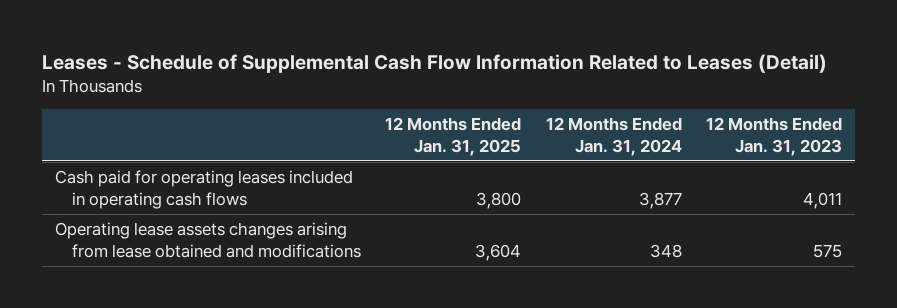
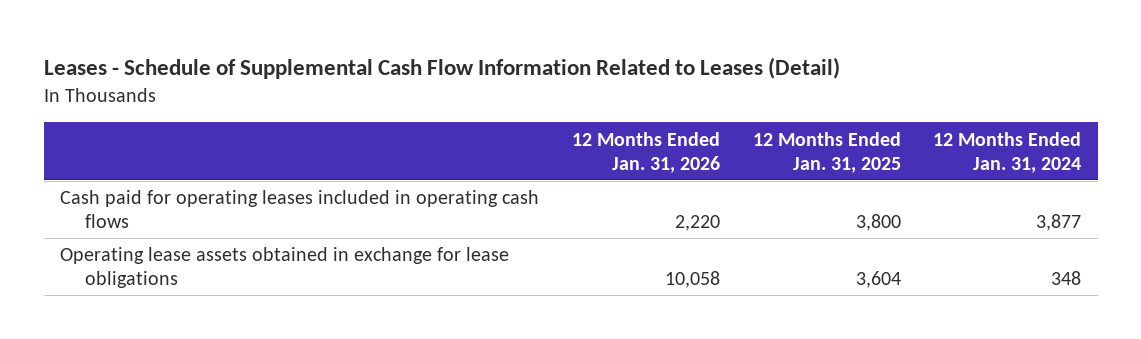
- | 12 Months Ended Jan. 31, 2025 | 12 Months Ended Jan. 31, 2024 | 12 Months Ended Jan. 31, 2023
+ | 12 Months Ended Jan. 31, 2026 | 12 Months Ended Jan. 31, 2025 | 12 Months Ended Jan. 31, 2024
- Operating lease assets changes arising from lease obtained and modifications | 3,604 | 348 | 575
+ Operating lease assets obtained in exchange for lease obligations | 10,058 | 3,604 | 348

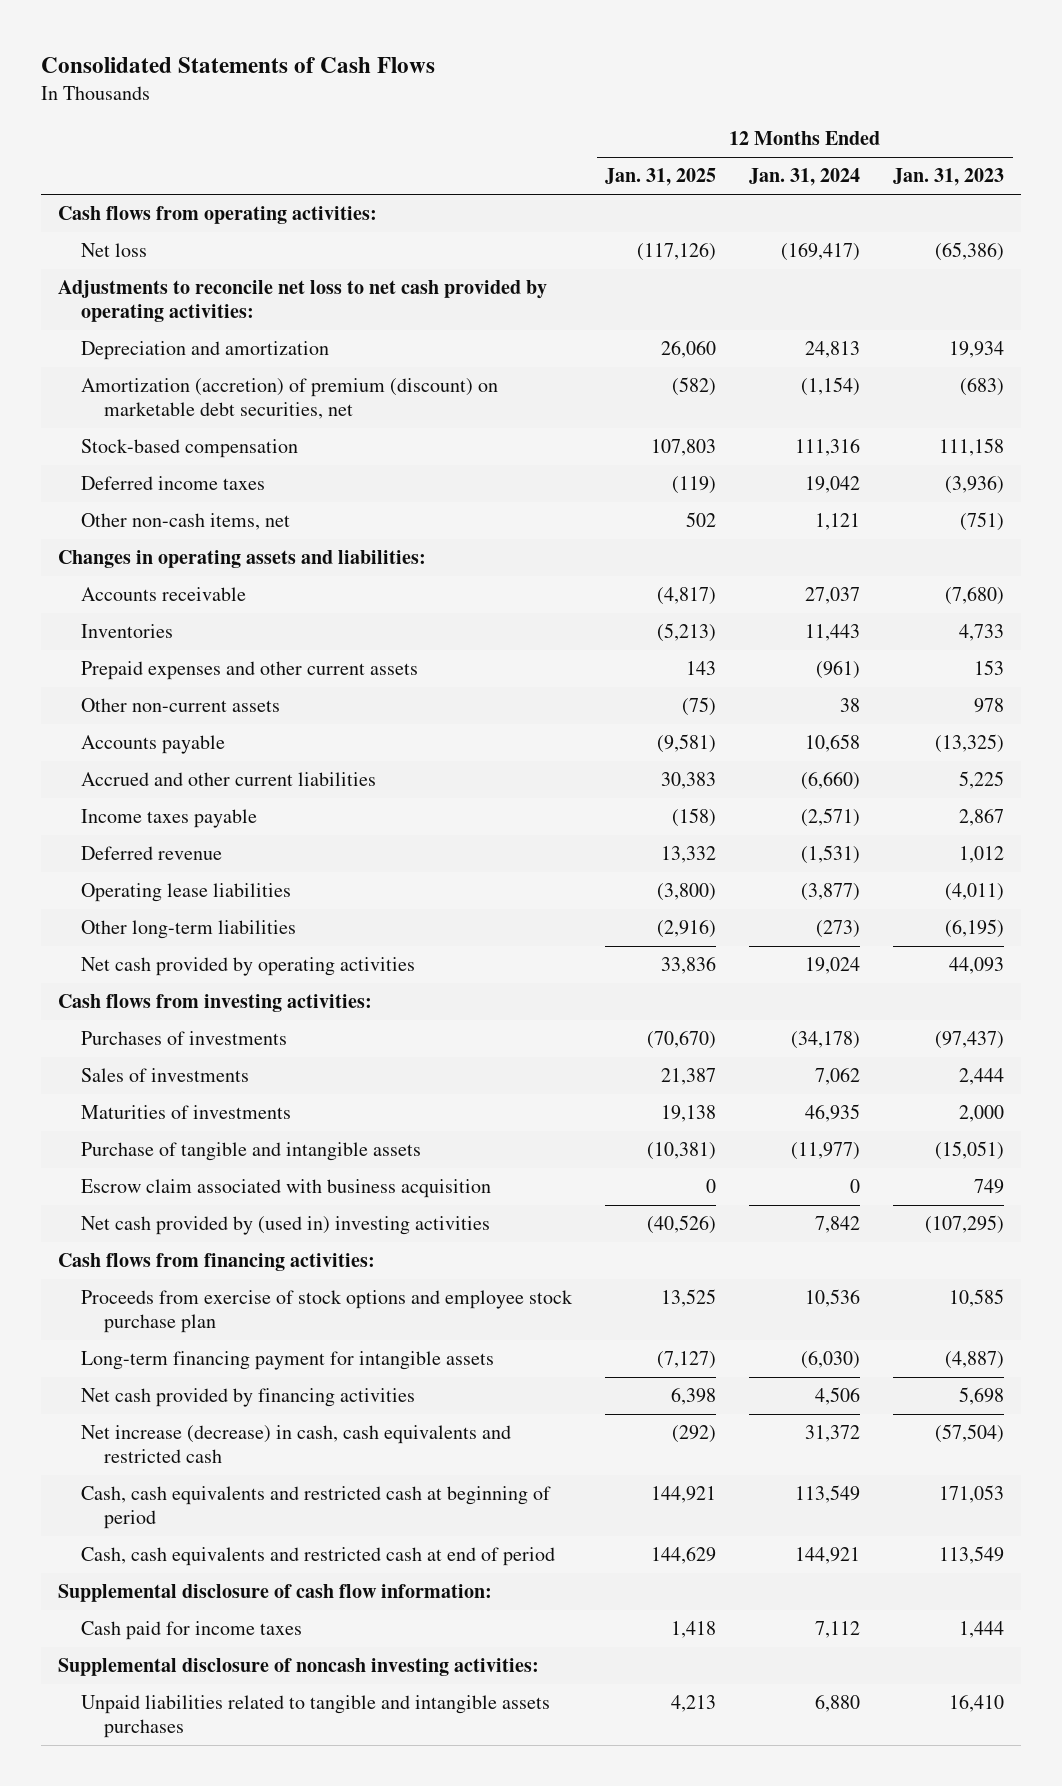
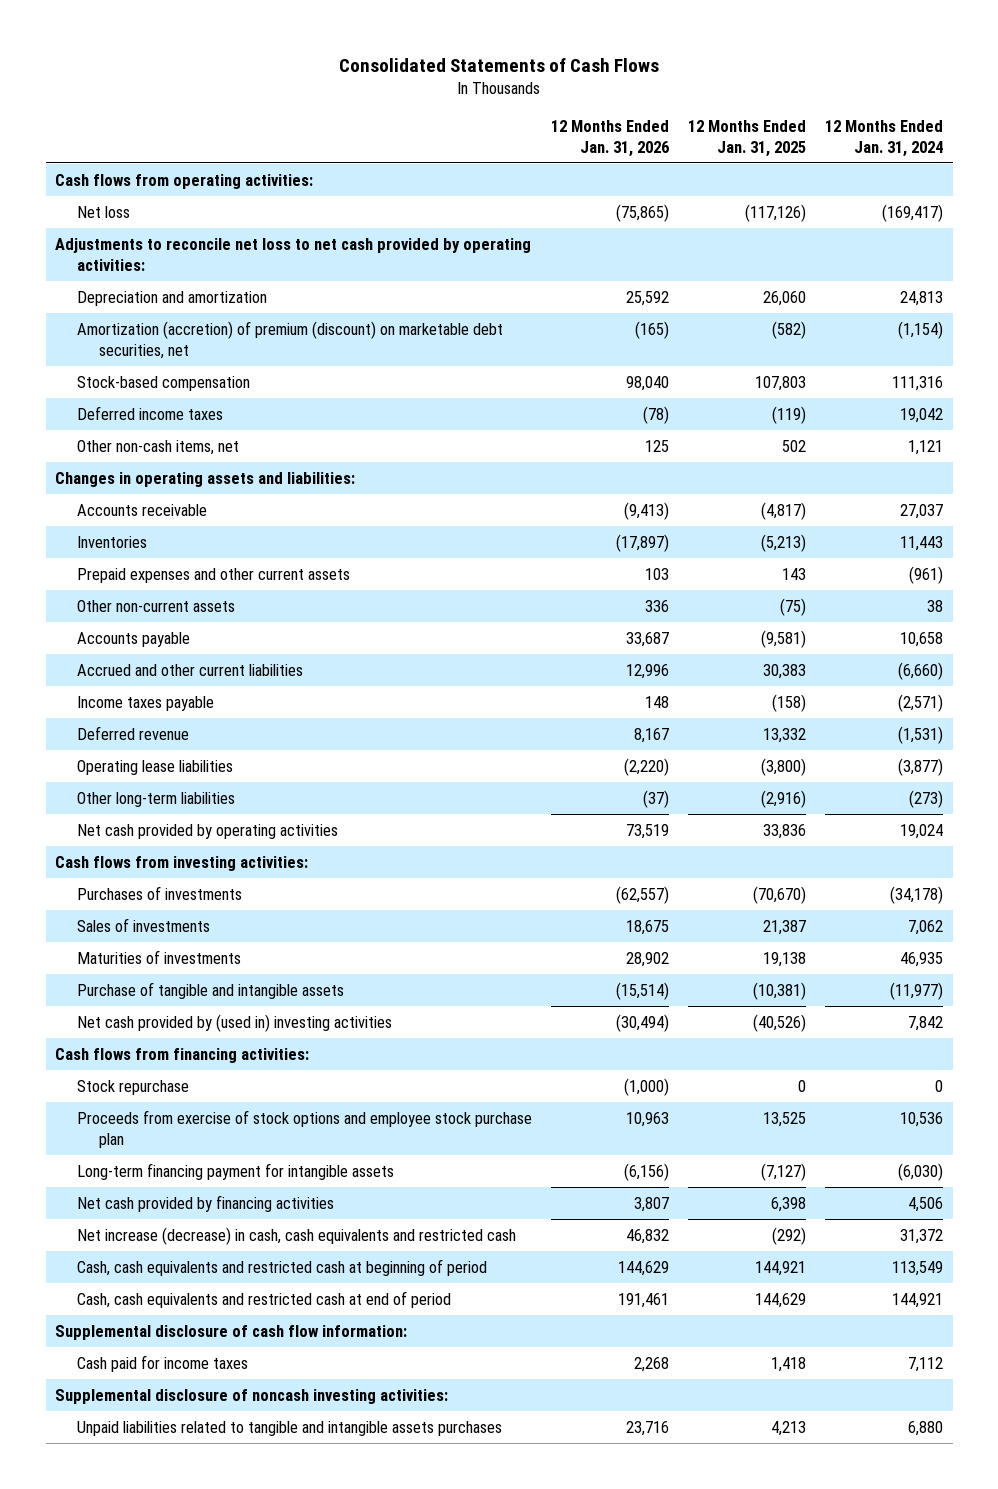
- | 12 Months Ended Jan. 31, 2025 | 12 Months Ended Jan. 31, 2024 | 12 Months Ended Jan. 31, 2023
+ | 12 Months Ended Jan. 31, 2026 | 12 Months Ended Jan. 31, 2025 | 12 Months Ended Jan. 31, 2024
- Escrow claim associated with business acquisition | 0 | 0 | 749
+ Stock repurchase | (1,000) | 0 | 0

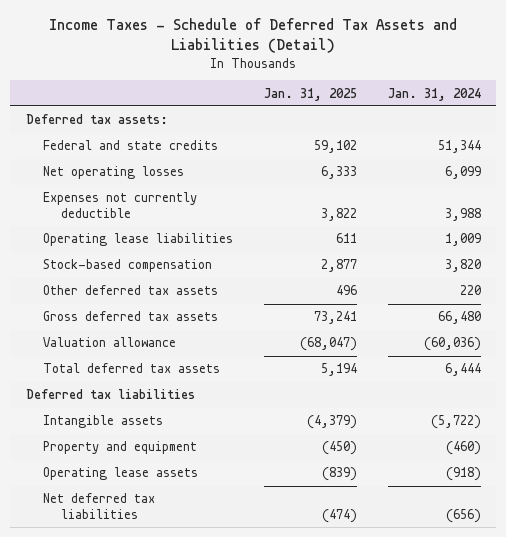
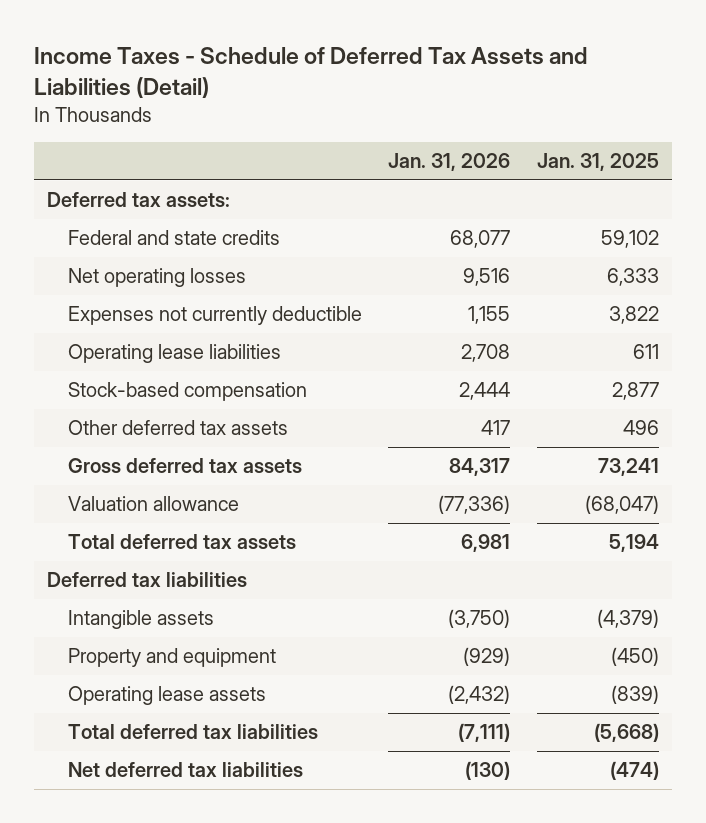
- | Jan. 31, 2025 | Jan. 31, 2024
+ | Jan. 31, 2026 | Jan. 31, 2025
+ Total deferred tax liabilities | (7,111) | (5,668)

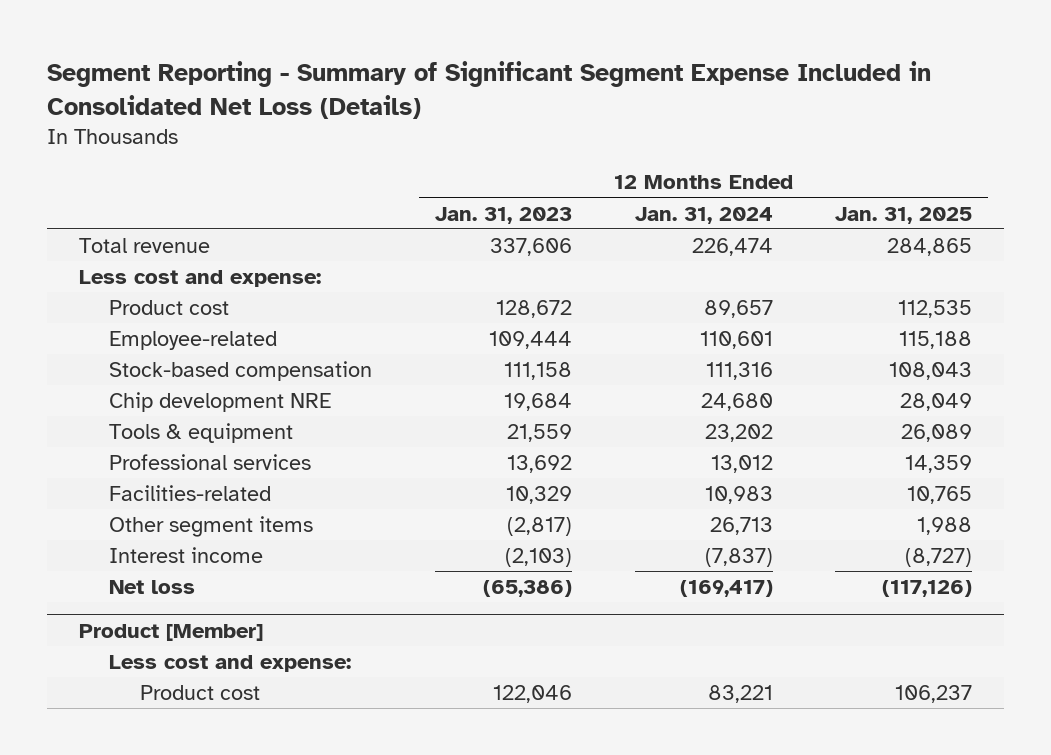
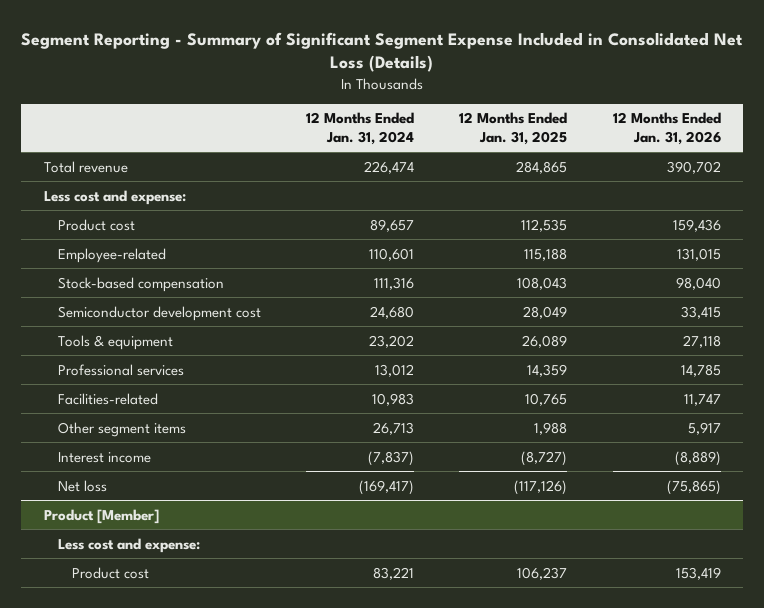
- | 12 Months Ended Jan. 31, 2023 | 12 Months Ended Jan. 31, 2024 | 12 Months Ended Jan. 31, 2025
+ | 12 Months Ended Jan. 31, 2024 | 12 Months Ended Jan. 31, 2025 | 12 Months Ended Jan. 31, 2026
- Chip development NRE | 19,684 | 24,680 | 28,049
+ Semiconductor development cost | 24,680 | 28,049 | 33,415

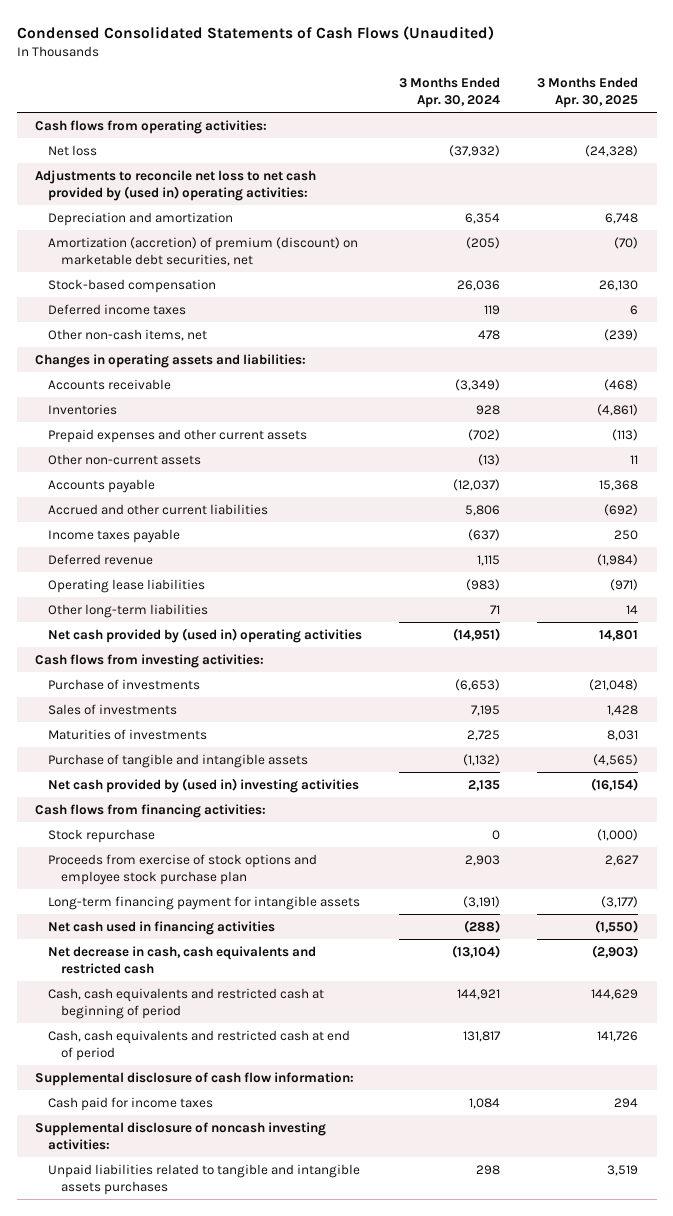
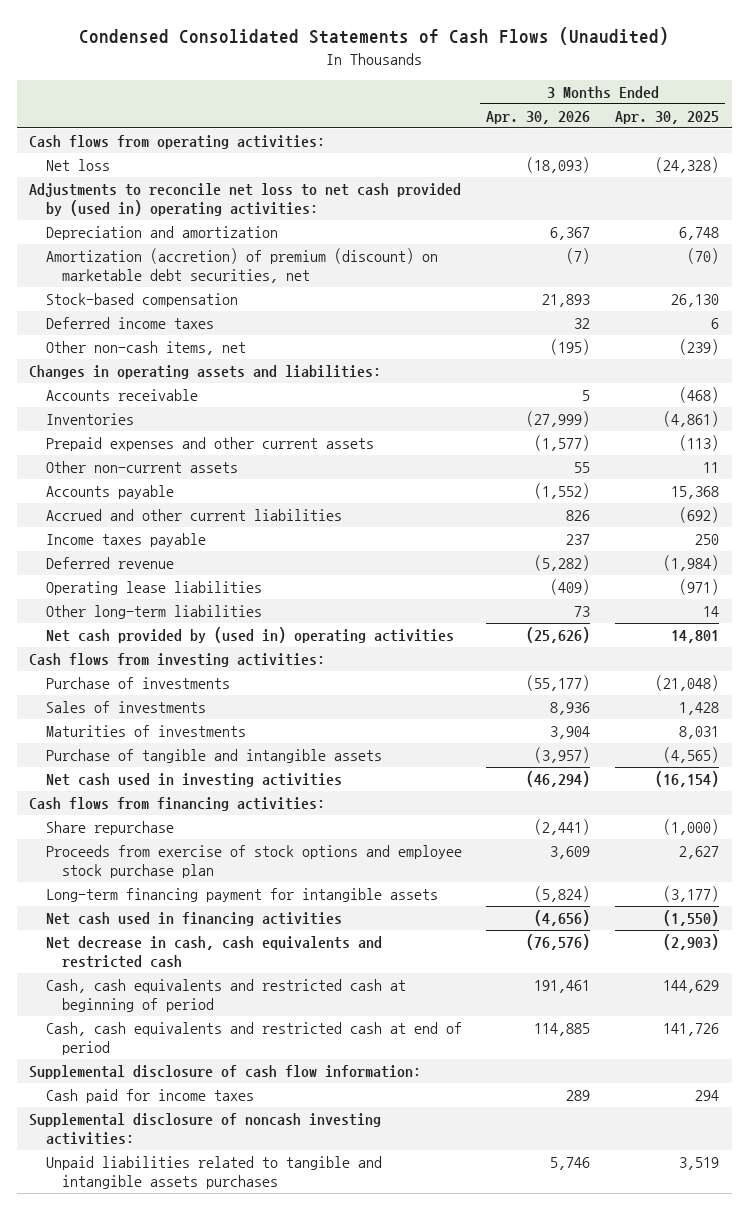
- | 3 Months Ended Apr. 30, 2024 | 3 Months Ended Apr. 30, 2025
+ | 3 Months Ended Apr. 30, 2026 | 3 Months Ended Apr. 30, 2025
- Net cash provided by (used in) investing activities | 2,135 | (16,154)
+ Net cash used in investing activities | (46,294) | (16,154)
- Stock repurchase | 0 | (1,000)
+ Share repurchase | (2,441) | (1,000)

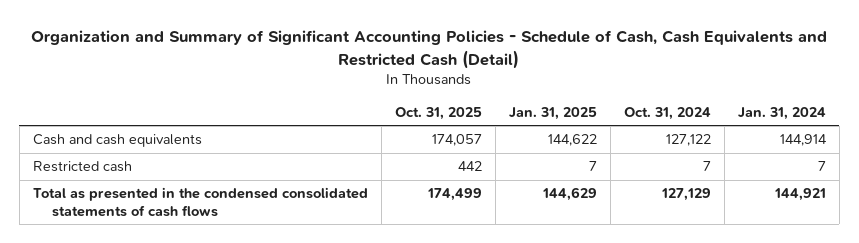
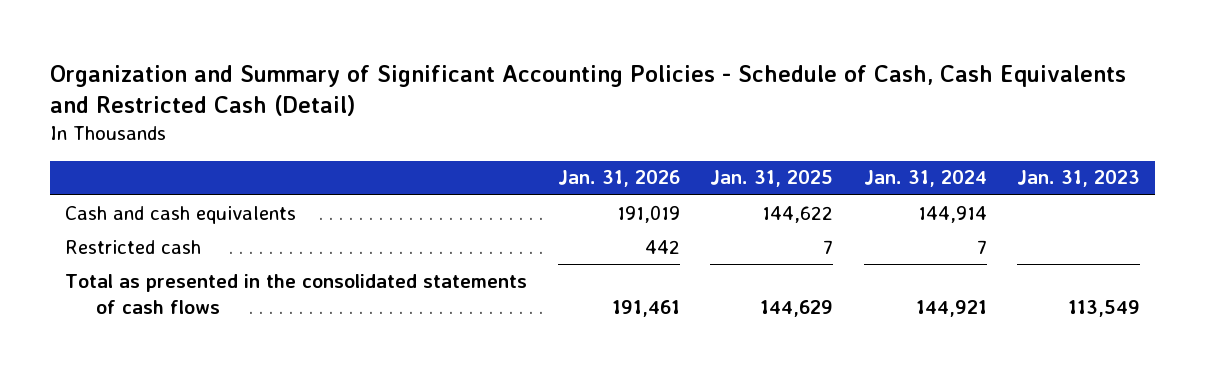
- | Oct. 31, 2025 | Jan. 31, 2025 | Oct. 31, 2024 | Jan. 31, 2024
+ | Jan. 31, 2026 | Jan. 31, 2025 | Jan. 31, 2024 | Jan. 31, 2023
- Total as presented in the condensed consolidated statements of cash flows | 174,499 | 144,629 | 127,129 | 144,921
+ Total as presented in the consolidated statements of cash flows | 191,461 | 144,629 | 144,921 | 113,549

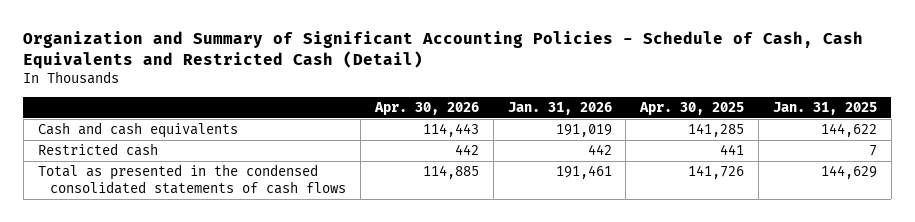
- | Jan. 31, 2026 | Jan. 31, 2025 | Jan. 31, 2024 | Jan. 31, 2023
+ | Apr. 30, 2026 | Jan. 31, 2026 | Apr. 30, 2025 | Jan. 31, 2025
- Total as presented in the consolidated statements of cash flows | 191,461 | 144,629 | 144,921 | 113,549
+ Total as presented in the condensed consolidated statements of cash flows | 114,885 | 191,461 | 141,726 | 144,629

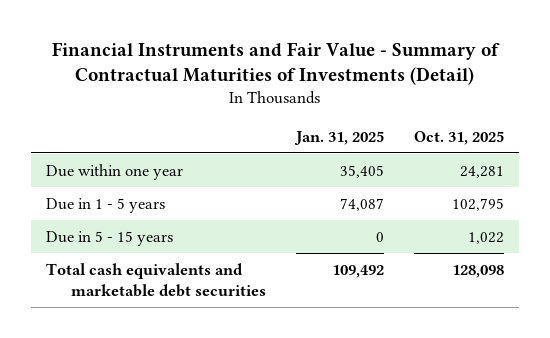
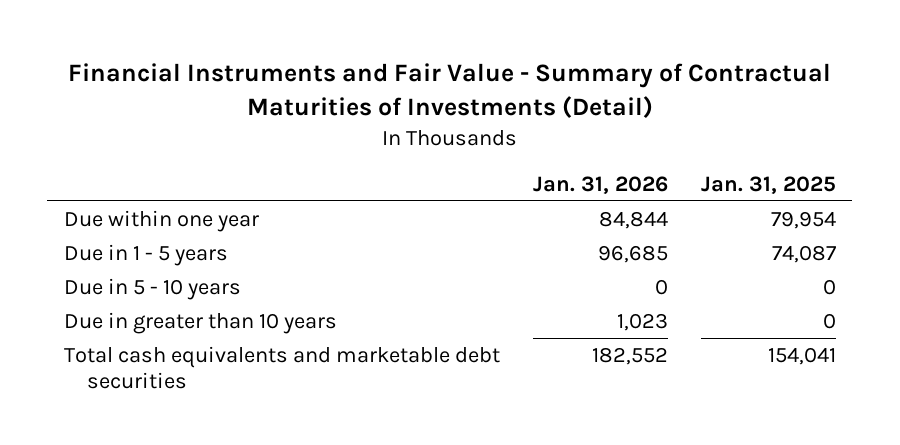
- | Jan. 31, 2025 | Oct. 31, 2025
+ | Jan. 31, 2026 | Jan. 31, 2025
- Due within one year | 35,405 | 24,281
+ Due within one year | 84,844 | 79,954
- Due in 5 - 15 years | 0 | 1,022
- Total cash equivalents and marketable debt securities | 109,492 | 128,098
+ Due in 5 - 10 years | 0 | 0
+ Due in greater than 10 years | 1,023 | 0
+ Total cash equivalents and marketable debt securities | 182,552 | 154,041

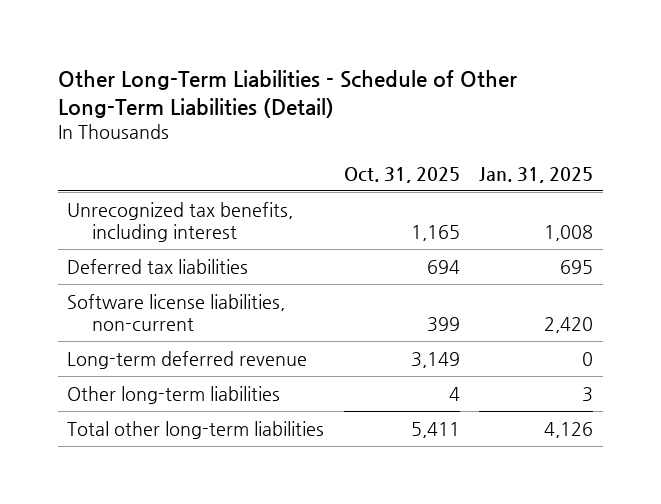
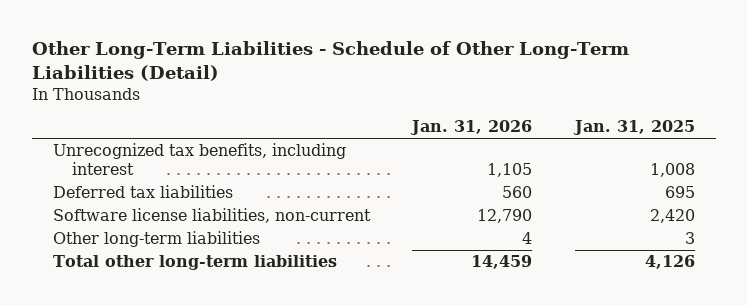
- | Oct. 31, 2025 | Jan. 31, 2025
+ | Jan. 31, 2026 | Jan. 31, 2025
- Long-term deferred revenue | 3,149 | 0

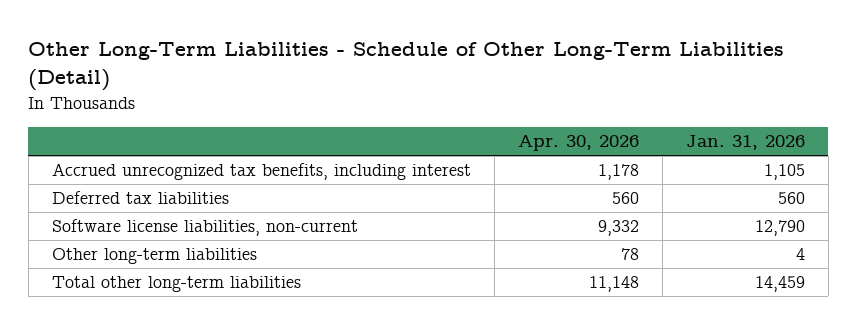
- | Jan. 31, 2026 | Jan. 31, 2025
+ | Apr. 30, 2026 | Jan. 31, 2026
- Unrecognized tax benefits, including interest | 1,105 | 1,008
+ Accrued unrecognized tax benefits, including interest | 1,178 | 1,105

